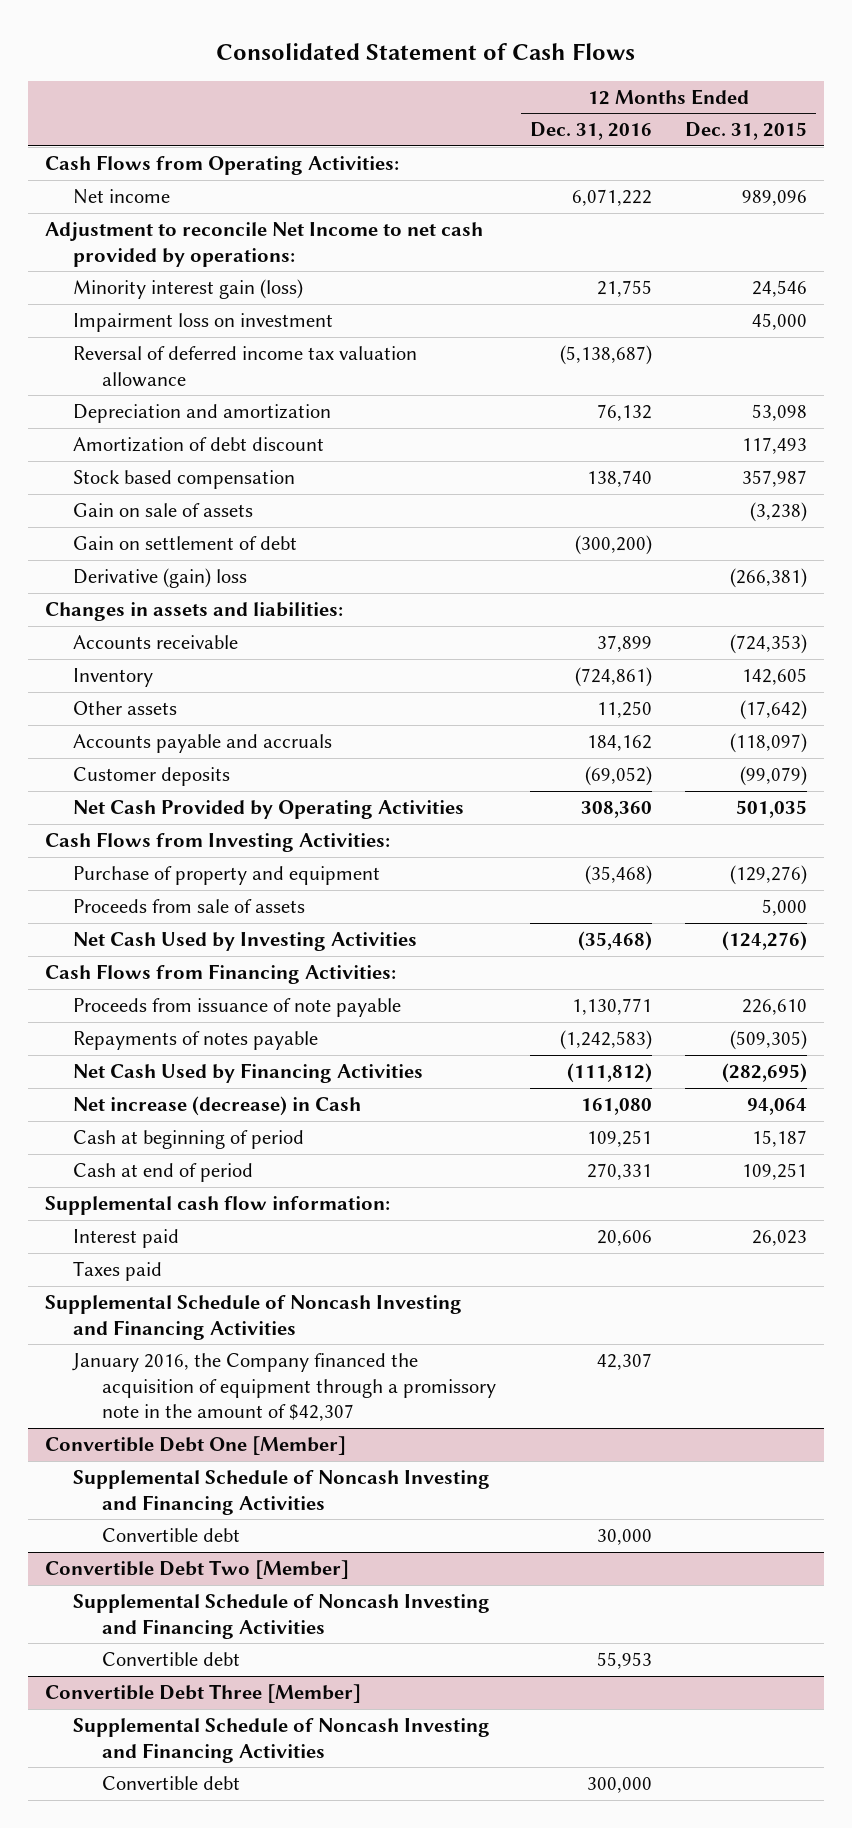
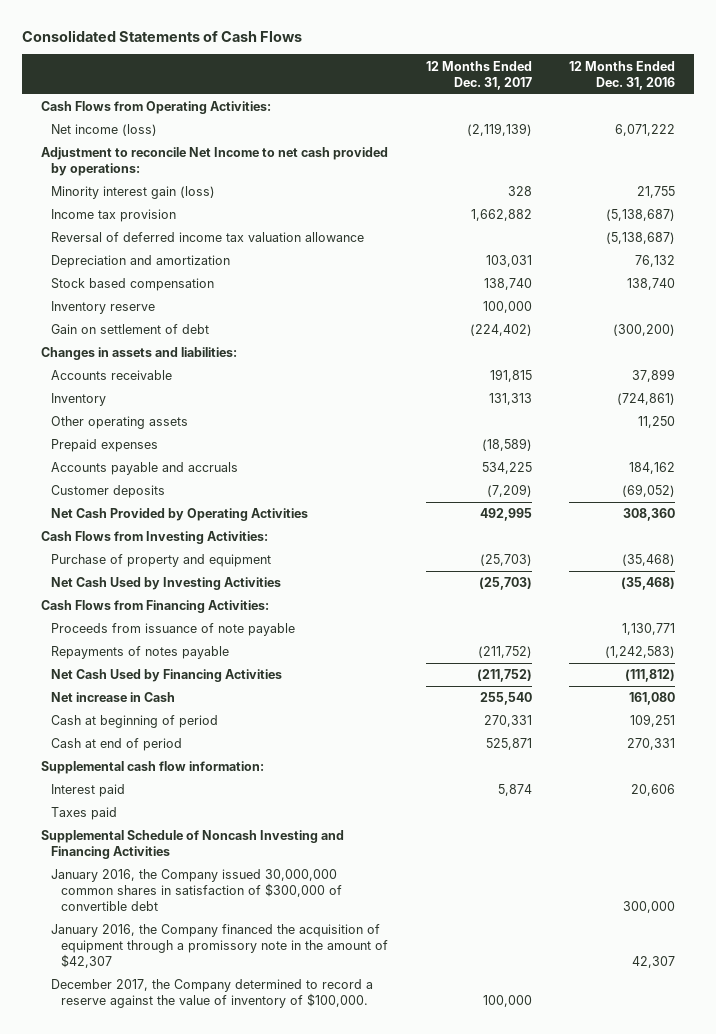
- Consolidated Statement of Cash Flows
+ Consolidated Statements of Cash Flows
- | 12 Months Ended Dec. 31, 2016 | 12 Months Ended Dec. 31, 2015
+ | 12 Months Ended Dec. 31, 2017 | 12 Months Ended Dec. 31, 2016
- Net income | 6,071,222 | 989,096
+ Net income (loss) | (2,119,139) | 6,071,222
- Impairment loss on investment | | 45,000
+ Income tax provision | 1,662,882 | (5,138,687)
- Amortization of debt discount | | 117,493
- Gain on sale of assets | | (3,238)
+ Inventory reserve | 100,000 |
- Derivative (gain) loss | | (266,381)
- Other assets | 11,250 | (17,642)
+ Other operating assets | | 11,250
+ Prepaid expenses | (18,589) |
- Proceeds from sale of assets | | 5,000
- Net increase (decrease) in Cash | 161,080 | 94,064
+ Net increase in Cash | 255,540 | 161,080
+ January 2016, the Company issued 30,000,000 common shares in satisfaction of $300,000 of convertible debt | | 300,000
- Convertible Debt One [Member]
- Supplemental Schedule of Noncash Investing and Financing Activities
- Convertible debt | 30,000 |
- Convertible Debt Two [Member]
- Supplemental Schedule of Noncash Investing and Financing Activities
- Convertible debt | 55,953 |
- Convertible Debt Three [Member]
- Supplemental Schedule of Noncash Investing and Financing Activities
- Convertible debt | 300,000 |
+ December 2017, the Company determined to record a reserve against the value of inventory of $100,000. | 100,000 |

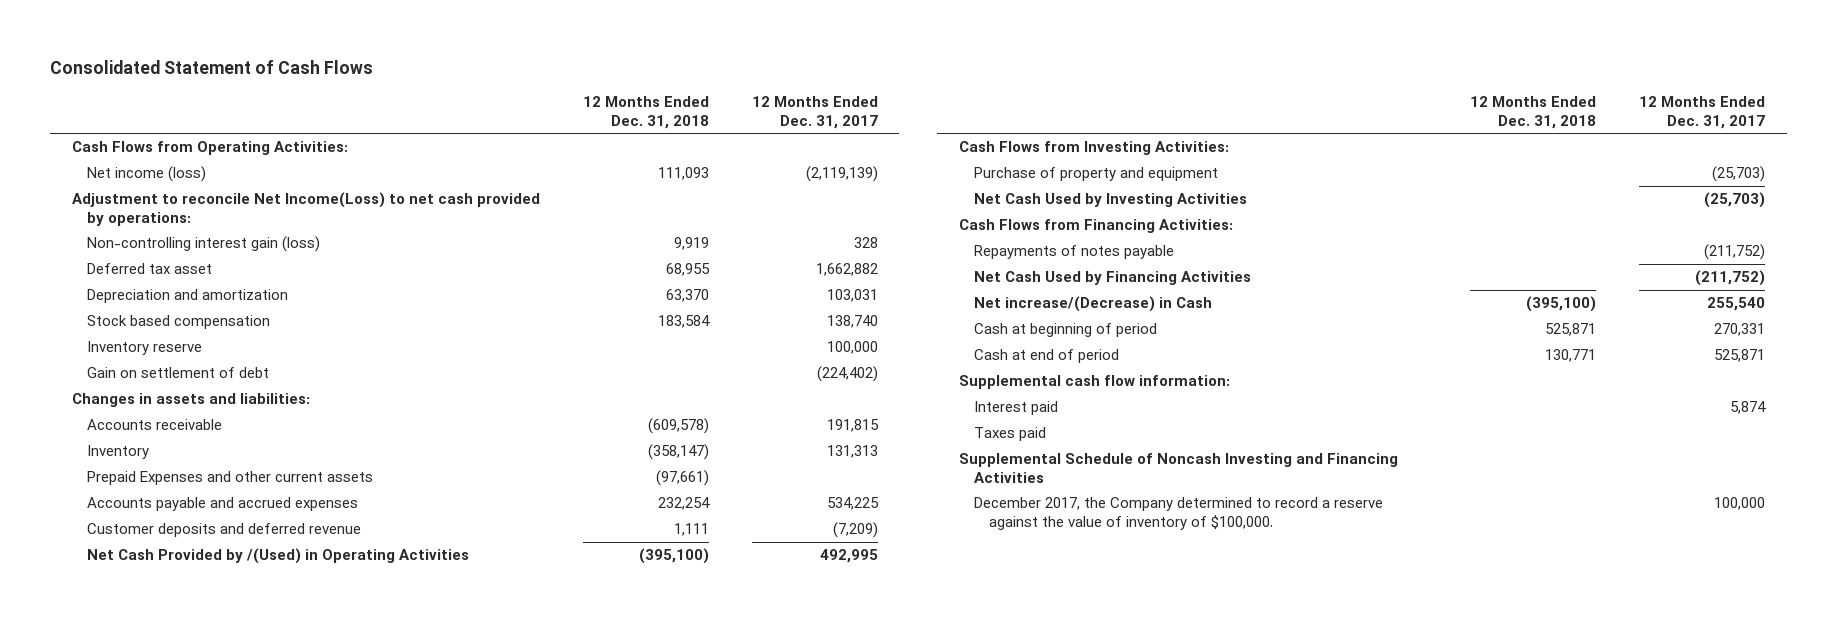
- Consolidated Statements of Cash Flows
+ Consolidated Statement of Cash Flows
- | 12 Months Ended Dec. 31, 2017 | 12 Months Ended Dec. 31, 2016
+ | 12 Months Ended Dec. 31, 2018 | 12 Months Ended Dec. 31, 2017
- Adjustment to reconcile Net Income to net cash provided by operations:
- Minority interest gain (loss) | 328 | 21,755
- Income tax provision | 1,662,882 | (5,138,687)
- Reversal of deferred income tax valuation allowance | | (5,138,687)
+ Adjustment to reconcile Net Income(Loss) to net cash provided by operations:
+ Non-controlling interest gain (loss) | 9,919 | 328
+ Deferred tax asset | 68,955 | 1,662,882
- Other operating assets | | 11,250
- Prepaid expenses | (18,589) |
- Accounts payable and accruals | 534,225 | 184,162
- Customer deposits | (7,209) | (69,052)
- Net Cash Provided by Operating Activities | 492,995 | 308,360
+ Prepaid Expenses and other current assets | (97,661) |
+ Accounts payable and accrued expenses | 232,254 | 534,225
+ Customer deposits and deferred revenue | 1,111 | (7,209)
+ Net Cash Provided by /(Used) in Operating Activities | (395,100) | 492,995
- Proceeds from issuance of note payable | | 1,130,771
- Net increase in Cash | 255,540 | 161,080
+ Net increase/(Decrease) in Cash | (395,100) | 255,540
- January 2016, the Company issued 30,000,000 common shares in satisfaction of $300,000 of convertible debt | | 300,000
- January 2016, the Company financed the acquisition of equipment through a promissory note in the amount of $42,307 | | 42,307

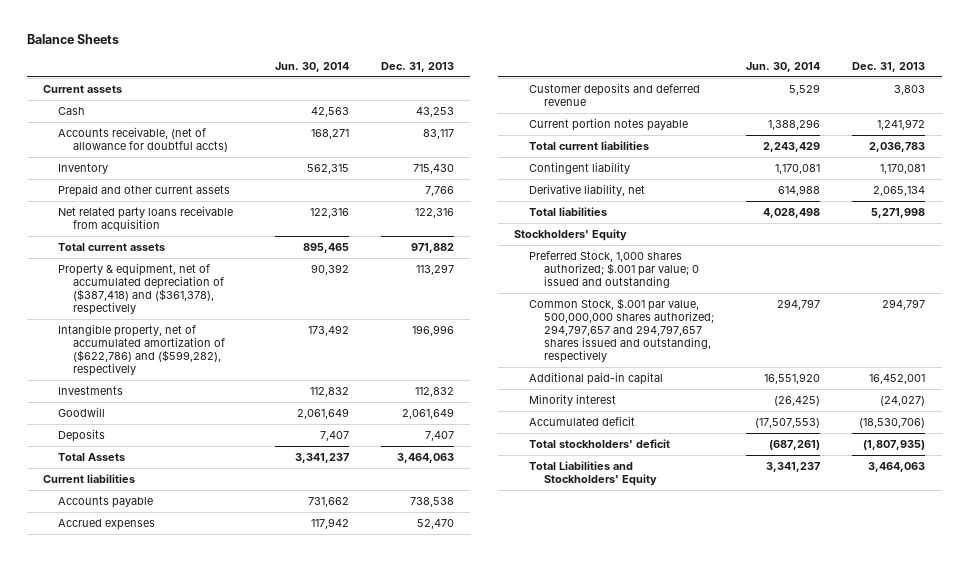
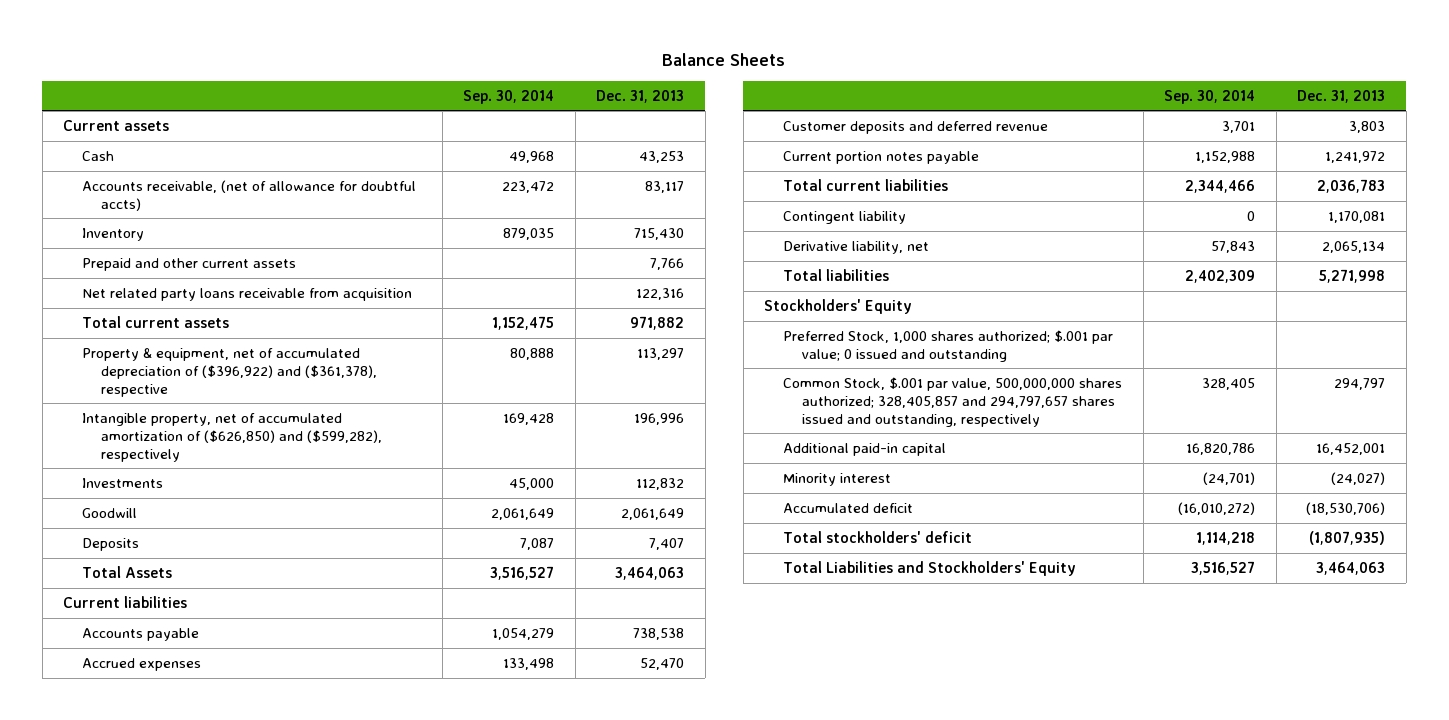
- | Jun. 30, 2014 | Dec. 31, 2013
+ | Sep. 30, 2014 | Dec. 31, 2013
- Property & equipment, net of accumulated depreciation of ($387,418) and ($361,378), respectively | 90,392 | 113,297
- Intangible property, net of accumulated amortization of ($622,786) and ($599,282), respectively | 173,492 | 196,996
+ Property & equipment, net of accumulated depreciation of ($396,922) and ($361,378), respective | 80,888 | 113,297
+ Intangible property, net of accumulated amortization of ($626,850) and ($599,282), respectively | 169,428 | 196,996
- Common Stock, $.001 par value, 500,000,000 shares authorized; 294,797,657 and 294,797,657 shares issued and outstanding, respectively | 294,797 | 294,797
+ Common Stock, $.001 par value, 500,000,000 shares authorized; 328,405,857 and 294,797,657 shares issued and outstanding, respectively | 328,405 | 294,797

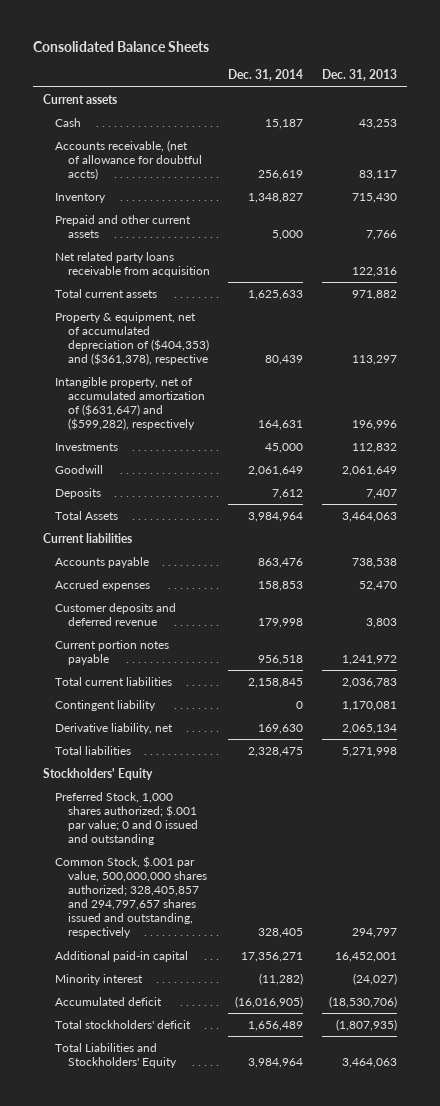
- Balance Sheets
+ Consolidated Balance Sheets
- | Sep. 30, 2014 | Dec. 31, 2013
+ | Dec. 31, 2014 | Dec. 31, 2013
- Property & equipment, net of accumulated depreciation of ($396,922) and ($361,378), respective | 80,888 | 113,297
- Intangible property, net of accumulated amortization of ($626,850) and ($599,282), respectively | 169,428 | 196,996
+ Property & equipment, net of accumulated depreciation of ($404,353) and ($361,378), respective | 80,439 | 113,297
+ Intangible property, net of accumulated amortization of ($631,647) and ($599,282), respectively | 164,631 | 196,996
- Preferred Stock, 1,000 shares authorized; $.001 par value; 0 issued and outstanding
+ Preferred Stock, 1,000 shares authorized; $.001 par value; 0 and 0 issued and outstanding

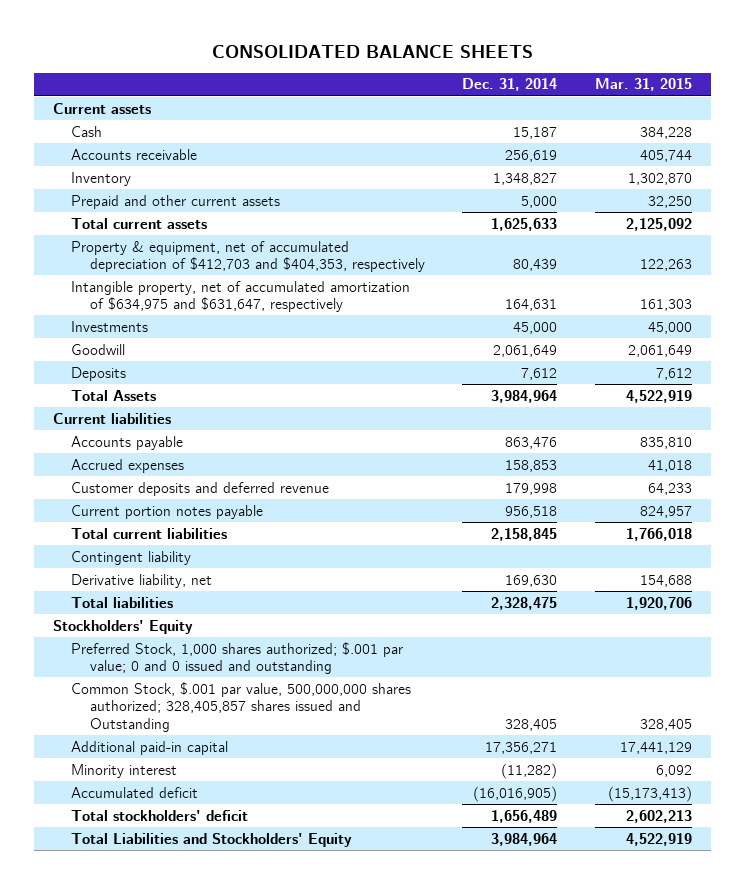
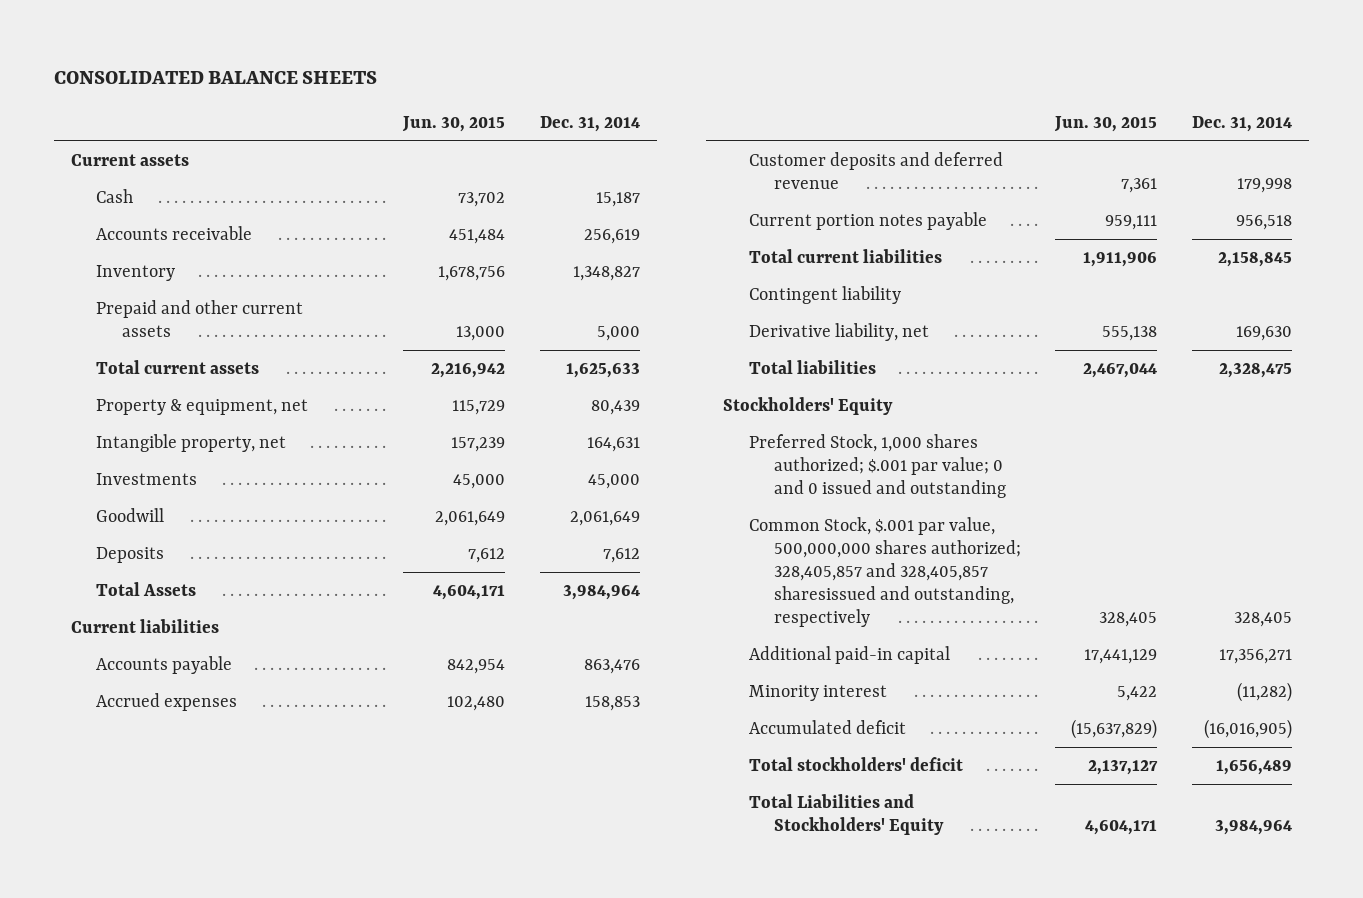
- | Dec. 31, 2014 | Mar. 31, 2015
+ | Jun. 30, 2015 | Dec. 31, 2014
- Property & equipment, net of accumulated depreciation of $412,703 and $404,353, respectively | 80,439 | 122,263
- Intangible property, net of accumulated amortization of $634,975 and $631,647, respectively | 164,631 | 161,303
+ Property & equipment, net | 115,729 | 80,439
+ Intangible property, net | 157,239 | 164,631
- Common Stock, $.001 par value, 500,000,000 shares authorized; 328,405,857 shares issued and Outstanding | 328,405 | 328,405
+ Common Stock, $.001 par value, 500,000,000 shares authorized; 328,405,857 and 328,405,857 sharesissued and outstanding, respectively | 328,405 | 328,405

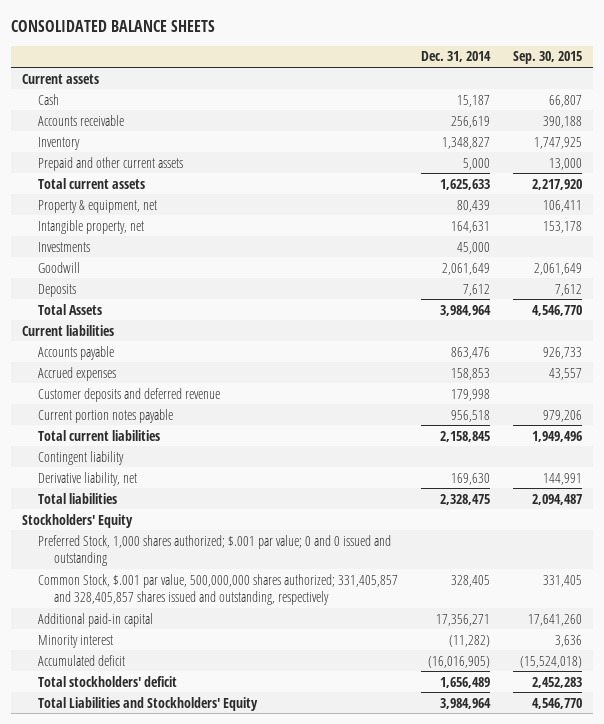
- | Jun. 30, 2015 | Dec. 31, 2014
+ | Dec. 31, 2014 | Sep. 30, 2015
- Common Stock, $.001 par value, 500,000,000 shares authorized; 328,405,857 and 328,405,857 sharesissued and outstanding, respectively | 328,405 | 328,405
+ Common Stock, $.001 par value, 500,000,000 shares authorized; 331,405,857 and 328,405,857 shares issued and outstanding, respectively | 328,405 | 331,405

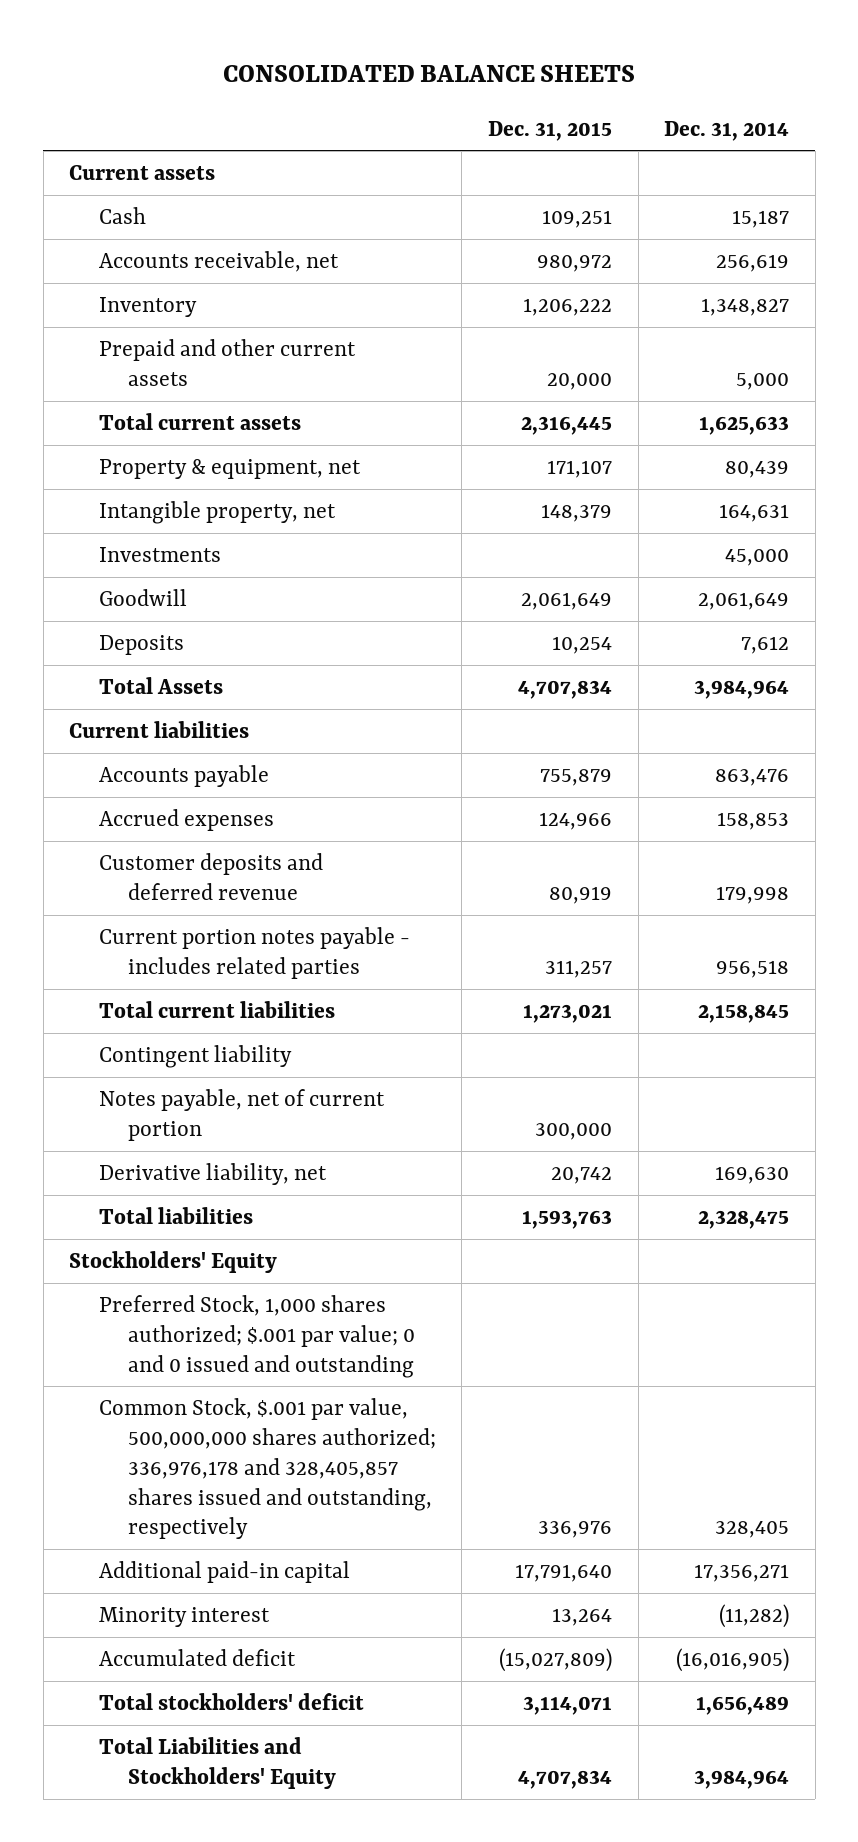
- | Dec. 31, 2014 | Sep. 30, 2015
+ | Dec. 31, 2015 | Dec. 31, 2014
- Accounts receivable | 256,619 | 390,188
+ Accounts receivable, net | 980,972 | 256,619
- Current portion notes payable | 956,518 | 979,206
+ Current portion notes payable - includes related parties | 311,257 | 956,518
+ Notes payable, net of current portion | 300,000 |
- Common Stock, $.001 par value, 500,000,000 shares authorized; 331,405,857 and 328,405,857 shares issued and outstanding, respectively | 328,405 | 331,405
+ Common Stock, $.001 par value, 500,000,000 shares authorized; 336,976,178 and 328,405,857 shares issued and outstanding, respectively | 336,976 | 328,405

